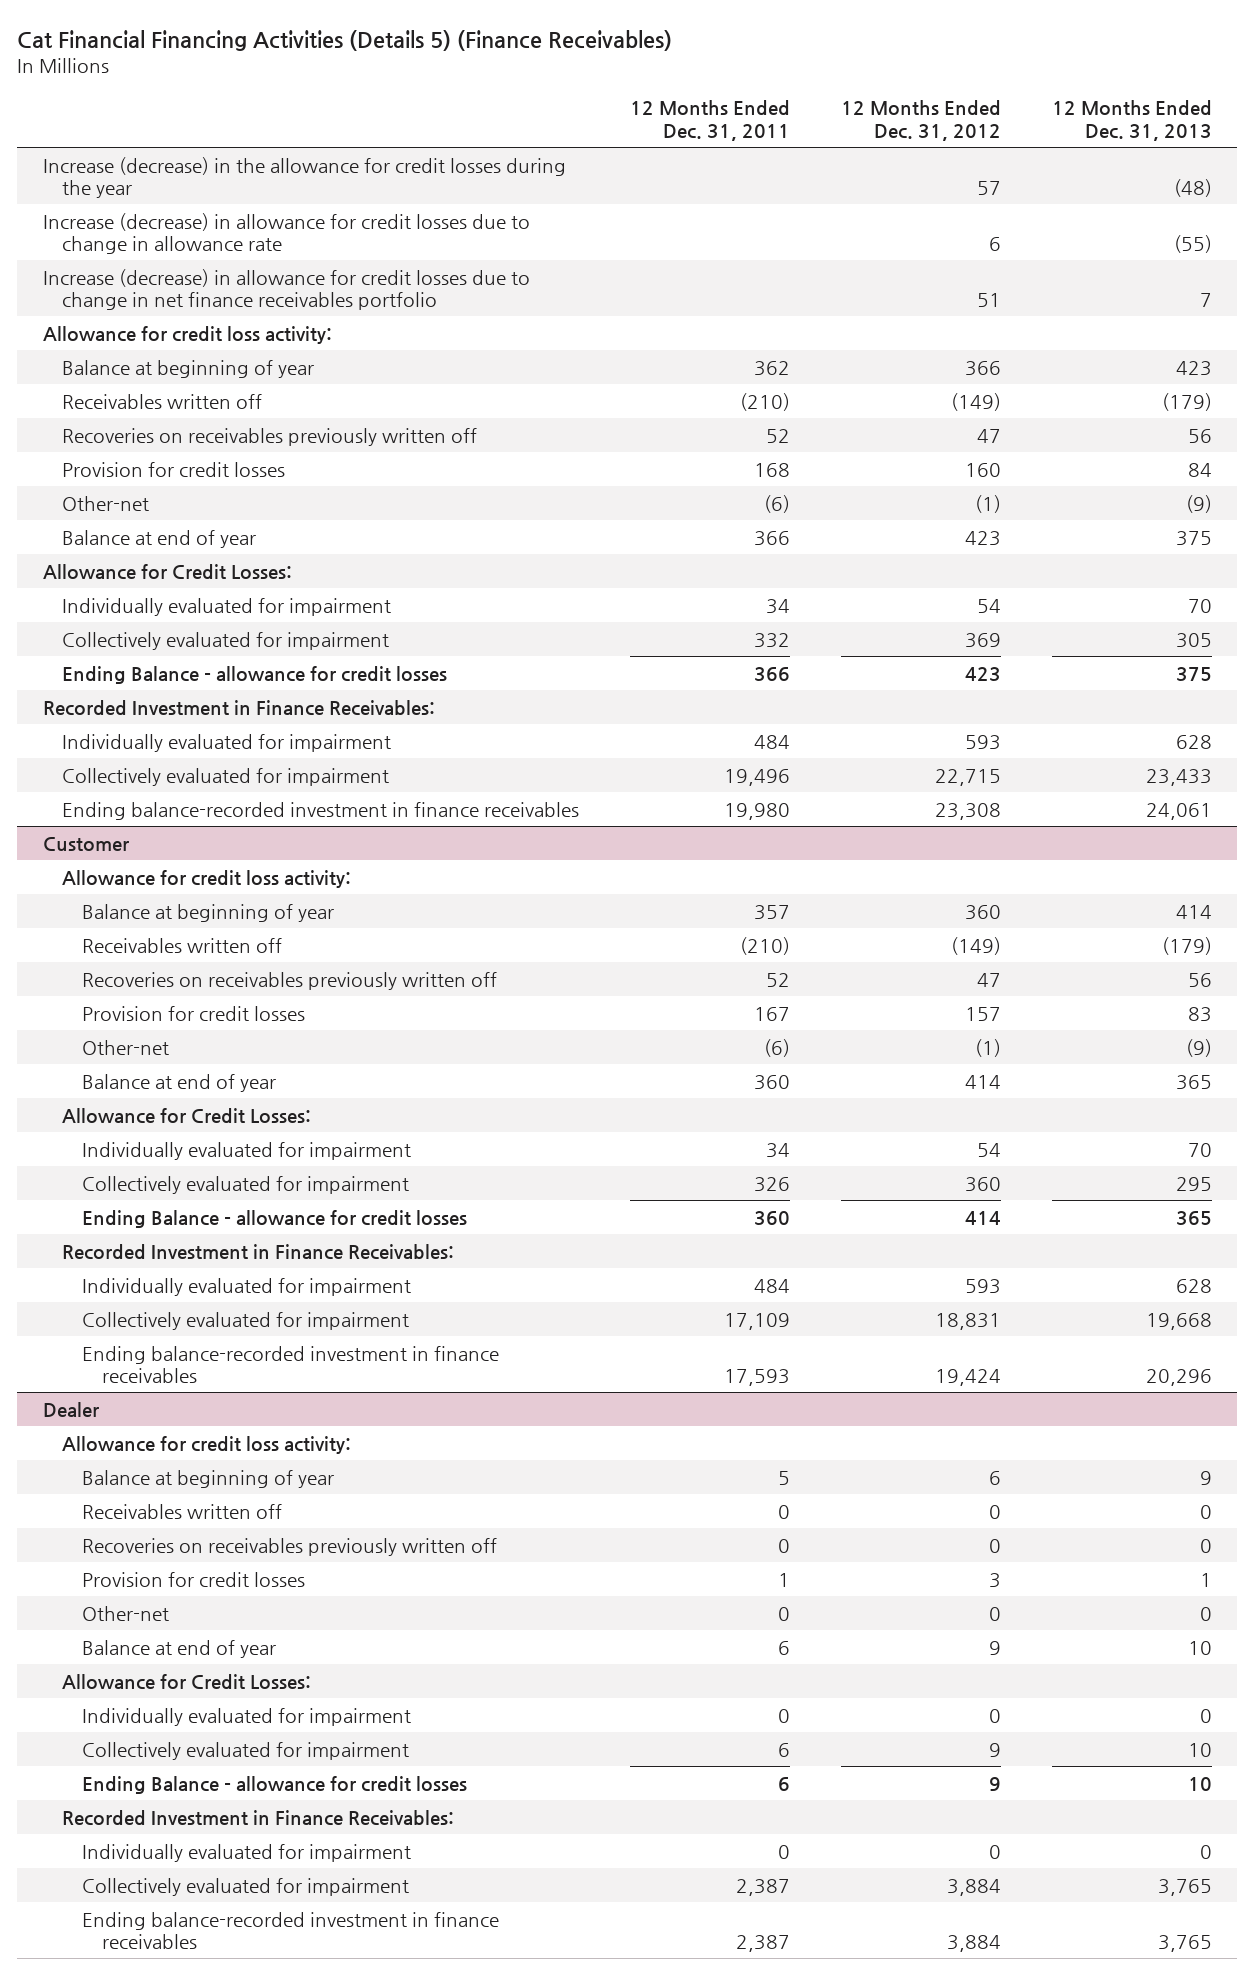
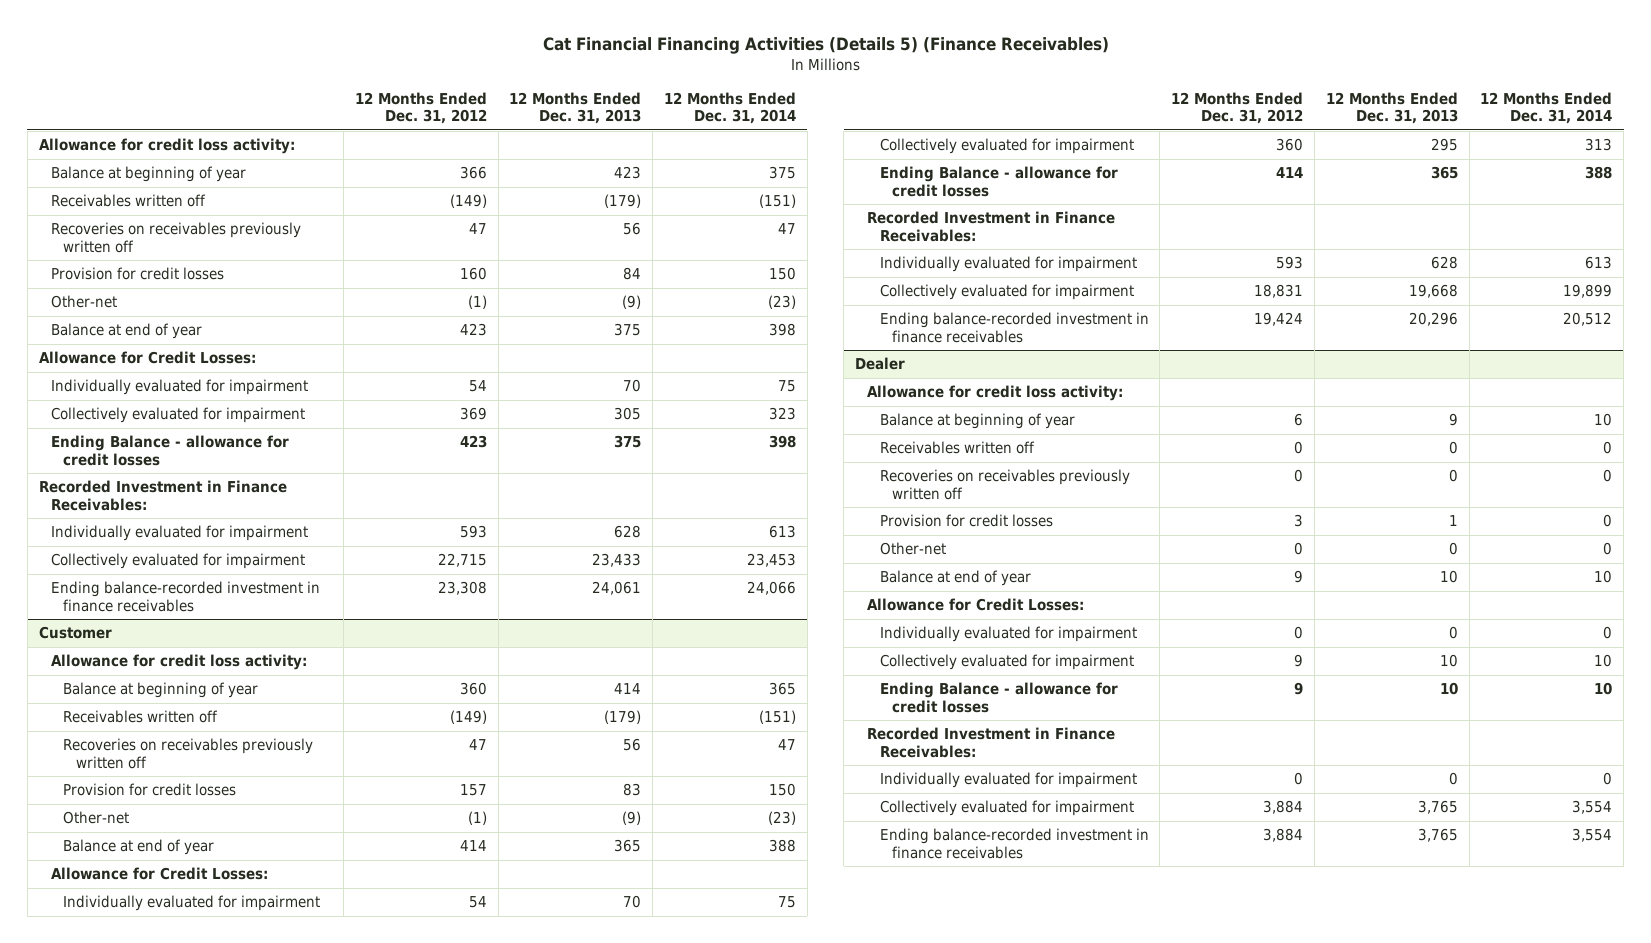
- | 12 Months Ended Dec. 31, 2011 | 12 Months Ended Dec. 31, 2012 | 12 Months Ended Dec. 31, 2013
+ | 12 Months Ended Dec. 31, 2012 | 12 Months Ended Dec. 31, 2013 | 12 Months Ended Dec. 31, 2014
- Increase (decrease) in the allowance for credit losses during the year | | 57 | (48)
- Increase (decrease) in allowance for credit losses due to change in allowance rate | | 6 | (55)
- Increase (decrease) in allowance for credit losses due to change in net finance receivables portfolio | | 51 | 7

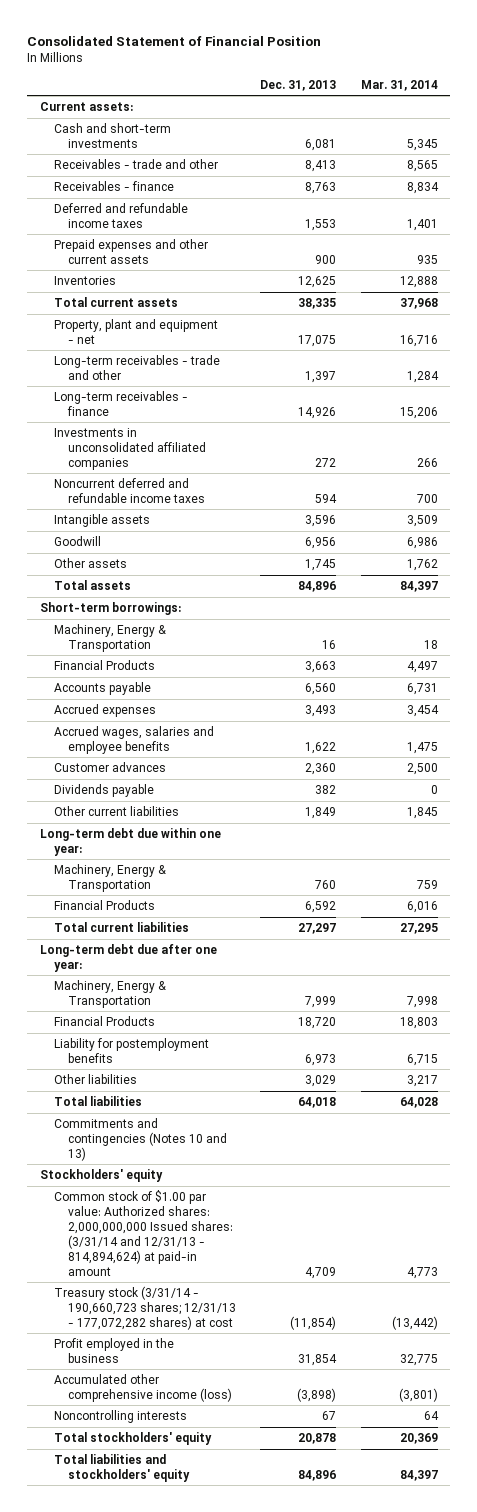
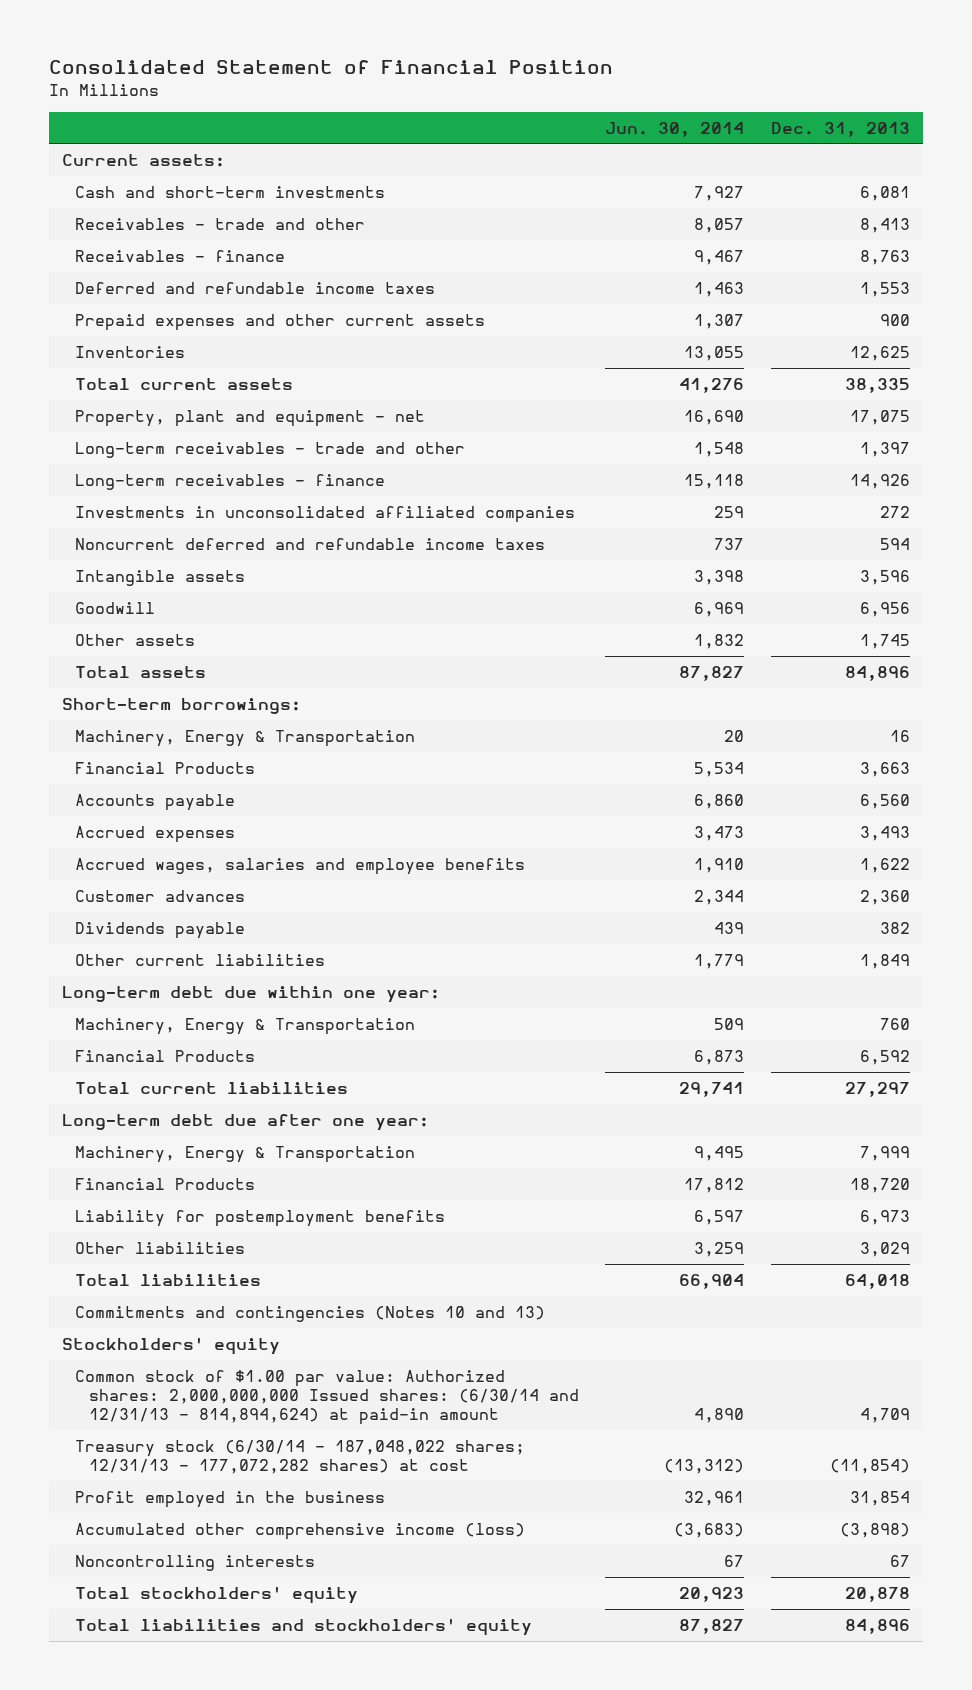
- | Dec. 31, 2013 | Mar. 31, 2014
+ | Jun. 30, 2014 | Dec. 31, 2013
- Common stock of $1.00 par value: Authorized shares: 2,000,000,000 Issued shares: (3/31/14 and 12/31/13 - 814,894,624) at paid-in amount | 4,709 | 4,773
- Treasury stock (3/31/14 - 190,660,723 shares; 12/31/13 - 177,072,282 shares) at cost | (11,854) | (13,442)
+ Common stock of $1.00 par value: Authorized shares: 2,000,000,000 Issued shares: (6/30/14 and 12/31/13 - 814,894,624) at paid-in amount | 4,890 | 4,709
+ Treasury stock (6/30/14 - 187,048,022 shares; 12/31/13 - 177,072,282 shares) at cost | (13,312) | (11,854)

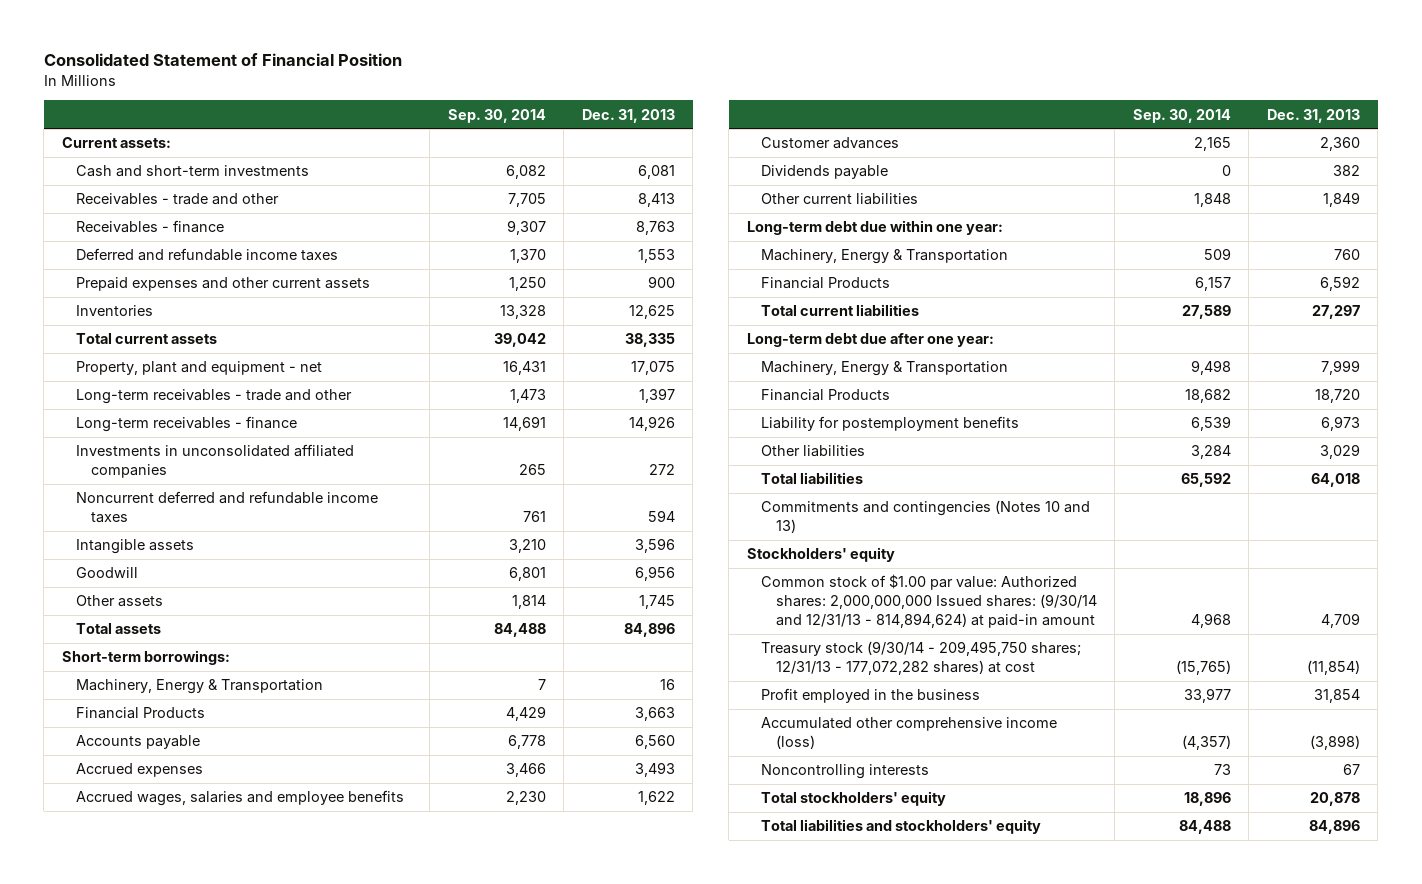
- | Jun. 30, 2014 | Dec. 31, 2013
+ | Sep. 30, 2014 | Dec. 31, 2013
- Common stock of $1.00 par value: Authorized shares: 2,000,000,000 Issued shares: (6/30/14 and 12/31/13 - 814,894,624) at paid-in amount | 4,890 | 4,709
- Treasury stock (6/30/14 - 187,048,022 shares; 12/31/13 - 177,072,282 shares) at cost | (13,312) | (11,854)
+ Common stock of $1.00 par value: Authorized shares: 2,000,000,000 Issued shares: (9/30/14 and 12/31/13 - 814,894,624) at paid-in amount | 4,968 | 4,709
+ Treasury stock (9/30/14 - 209,495,750 shares; 12/31/13 - 177,072,282 shares) at cost | (15,765) | (11,854)

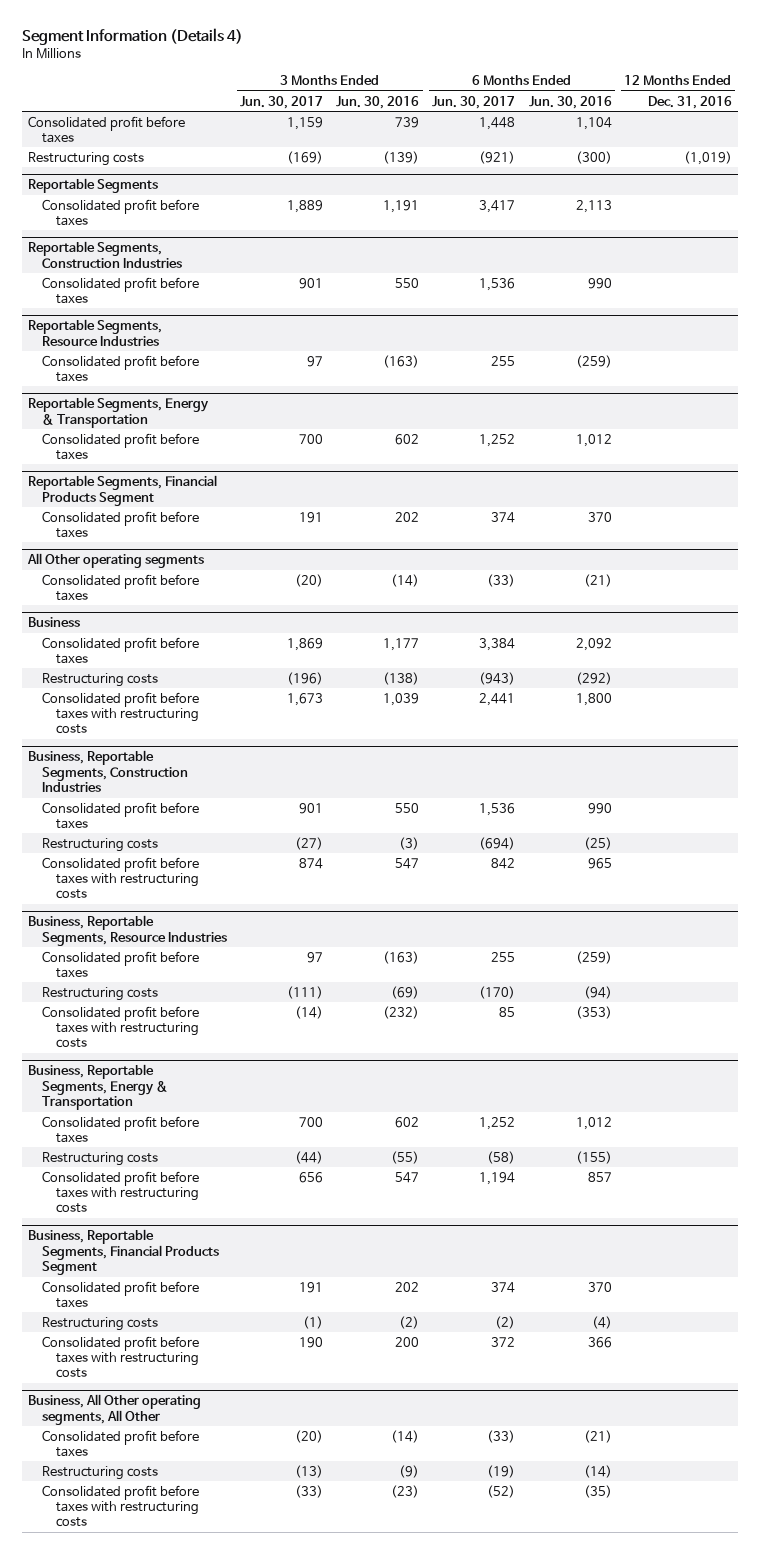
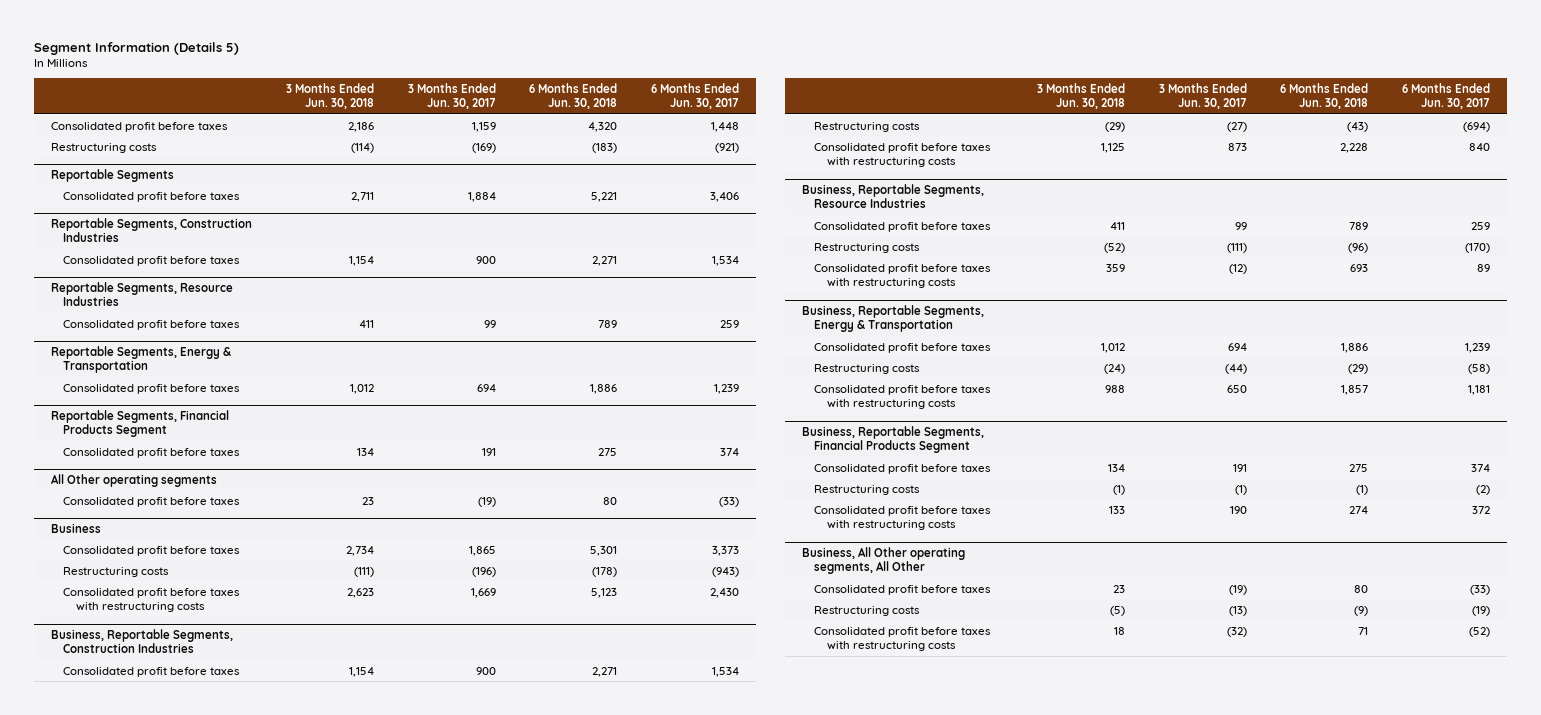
- Segment Information (Details 4)
+ Segment Information (Details 5)
- | 3 Months Ended Jun. 30, 2017 | 3 Months Ended Jun. 30, 2016 | 6 Months Ended Jun. 30, 2017 | 6 Months Ended Jun. 30, 2016 | 12 Months Ended Dec. 31, 2016
+ | 3 Months Ended Jun. 30, 2018 | 3 Months Ended Jun. 30, 2017 | 6 Months Ended Jun. 30, 2018 | 6 Months Ended Jun. 30, 2017
@ Reportable Segments
- Consolidated profit before taxes | 1,889 | 1,191 | 3,417 | 2,113 |
+ Consolidated profit before taxes | 2,711 | 1,884 | 5,221 | 3,406
@ Reportable Segments, Construction Industries
- Consolidated profit before taxes | 901 | 550 | 1,536 | 990 |
+ Consolidated profit before taxes | 1,154 | 900 | 2,271 | 1,534
@ Reportable Segments, Resource Industries
- Consolidated profit before taxes | 97 | (163) | 255 | (259) |
+ Consolidated profit before taxes | 411 | 99 | 789 | 259
@ Reportable Segments, Energy & Transportation
- Consolidated profit before taxes | 700 | 602 | 1,252 | 1,012 |
+ Consolidated profit before taxes | 1,012 | 694 | 1,886 | 1,239
@ All Other operating segments
- Consolidated profit before taxes | (20) | (14) | (33) | (21) |
+ Consolidated profit before taxes | 23 | (19) | 80 | (33)
@ Business
- Consolidated profit before taxes | 1,869 | 1,177 | 3,384 | 2,092 |
+ Consolidated profit before taxes | 2,734 | 1,865 | 5,301 | 3,373
- Consolidated profit before taxes with restructuring costs | 1,673 | 1,039 | 2,441 | 1,800 |
+ Consolidated profit before taxes with restructuring costs | 2,623 | 1,669 | 5,123 | 2,430
@ Business, Reportable Segments, Construction Industries
- Consolidated profit before taxes | 901 | 550 | 1,536 | 990 |
+ Consolidated profit before taxes | 1,154 | 900 | 2,271 | 1,534
- Consolidated profit before taxes with restructuring costs | 874 | 547 | 842 | 965 |
+ Consolidated profit before taxes with restructuring costs | 1,125 | 873 | 2,228 | 840
@ Business, Reportable Segments, Resource Industries
- Consolidated profit before taxes | 97 | (163) | 255 | (259) |
+ Consolidated profit before taxes | 411 | 99 | 789 | 259
- Consolidated profit before taxes with restructuring costs | (14) | (232) | 85 | (353) |
+ Consolidated profit before taxes with restructuring costs | 359 | (12) | 693 | 89
@ Business, Reportable Segments, Energy & Transportation
- Consolidated profit before taxes | 700 | 602 | 1,252 | 1,012 |
+ Consolidated profit before taxes | 1,012 | 694 | 1,886 | 1,239
- Consolidated profit before taxes with restructuring costs | 656 | 547 | 1,194 | 857 |
+ Consolidated profit before taxes with restructuring costs | 988 | 650 | 1,857 | 1,181
@ Business, All Other operating segments, All Other
- Consolidated profit before taxes | (20) | (14) | (33) | (21) |
+ Consolidated profit before taxes | 23 | (19) | 80 | (33)
- Consolidated profit before taxes with restructuring costs | (33) | (23) | (52) | (35) |
+ Consolidated profit before taxes with restructuring costs | 18 | (32) | 71 | (52)

